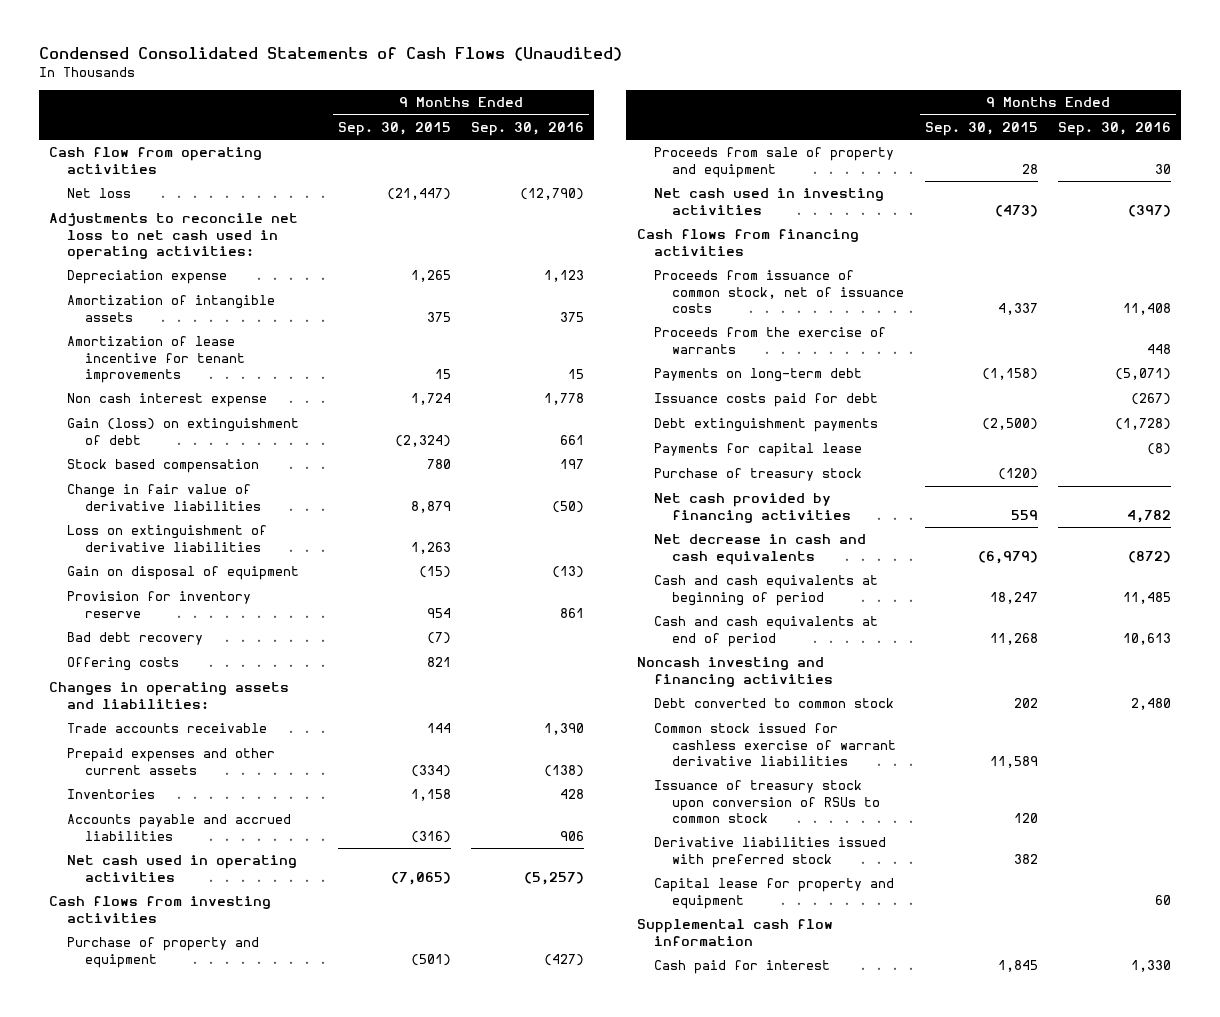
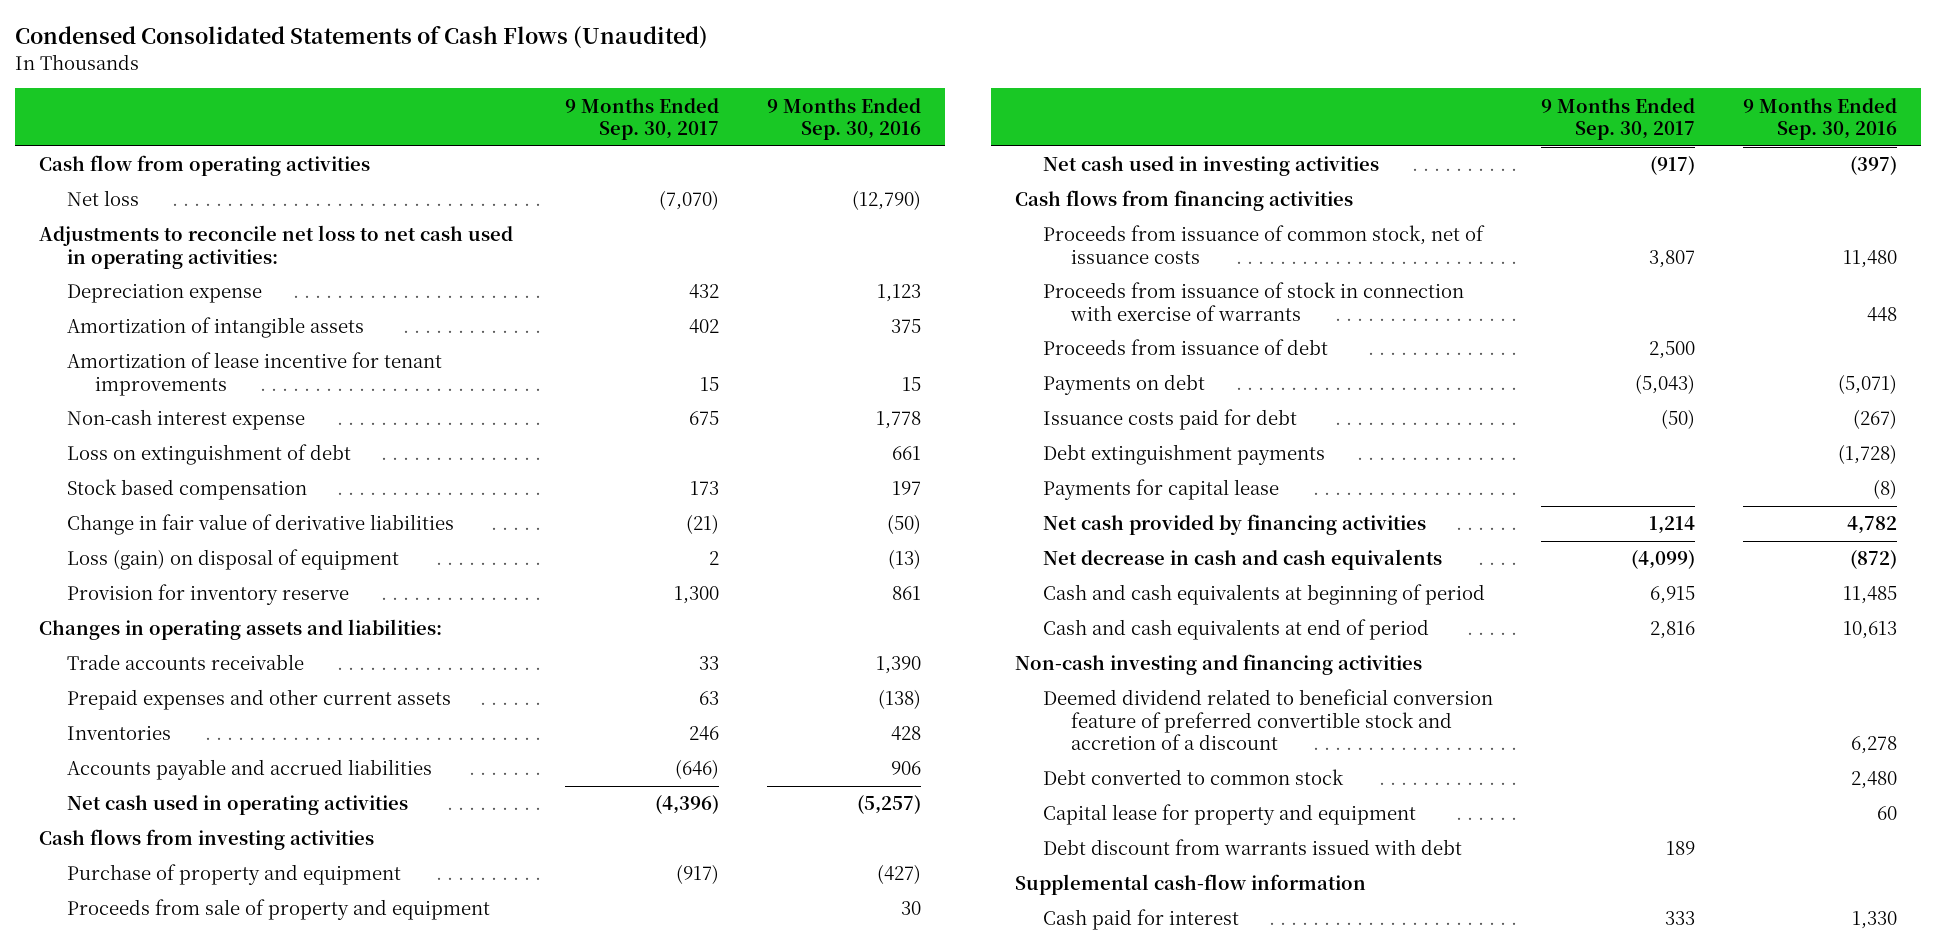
- | 9 Months Ended Sep. 30, 2015 | 9 Months Ended Sep. 30, 2016
+ | 9 Months Ended Sep. 30, 2017 | 9 Months Ended Sep. 30, 2016
- Non cash interest expense | 1,724 | 1,778
- Gain (loss) on extinguishment of debt | (2,324) | 661
+ Non-cash interest expense | 675 | 1,778
+ Loss on extinguishment of debt | | 661
- Loss on extinguishment of derivative liabilities | 1,263 |
- Gain on disposal of equipment | (15) | (13)
+ Loss (gain) on disposal of equipment | 2 | (13)
- Bad debt recovery | (7) |
- Offering costs | 821 |
- Proceeds from issuance of common stock, net of issuance costs | 4,337 | 11,408
- Proceeds from the exercise of warrants | | 448
- Payments on long-term debt | (1,158) | (5,071)
+ Proceeds from issuance of common stock, net of issuance costs | 3,807 | 11,480
+ Proceeds from issuance of stock in connection with exercise of warrants | | 448
+ Proceeds from issuance of debt | 2,500 |
+ Payments on debt | (5,043) | (5,071)
- Purchase of treasury stock | (120) |
- Noncash investing and financing activities
+ Non-cash investing and financing activities
+ Deemed dividend related to beneficial conversion feature of preferred convertible stock and accretion of a discount | | 6,278
- Common stock issued for cashless exercise of warrant derivative liabilities | 11,589 |
- Issuance of treasury stock upon conversion of RSUs to common stock | 120 |
- Derivative liabilities issued with preferred stock | 382 |
- Supplemental cash flow information
+ Debt discount from warrants issued with debt | 189 |
+ Supplemental cash-flow information

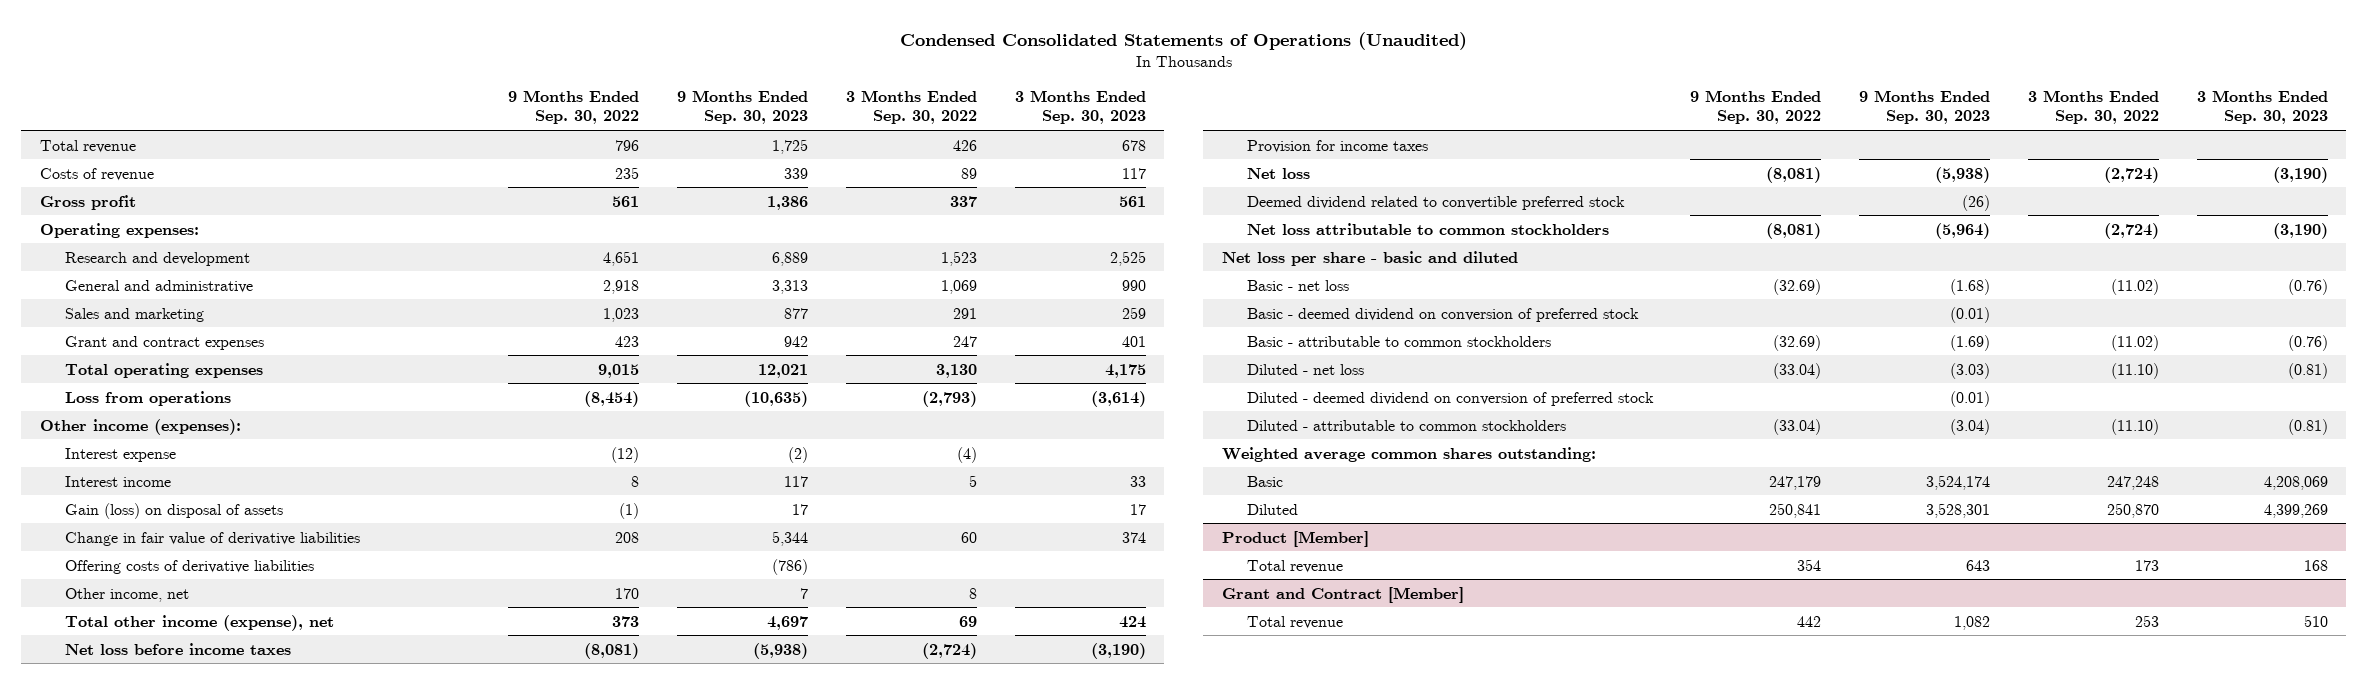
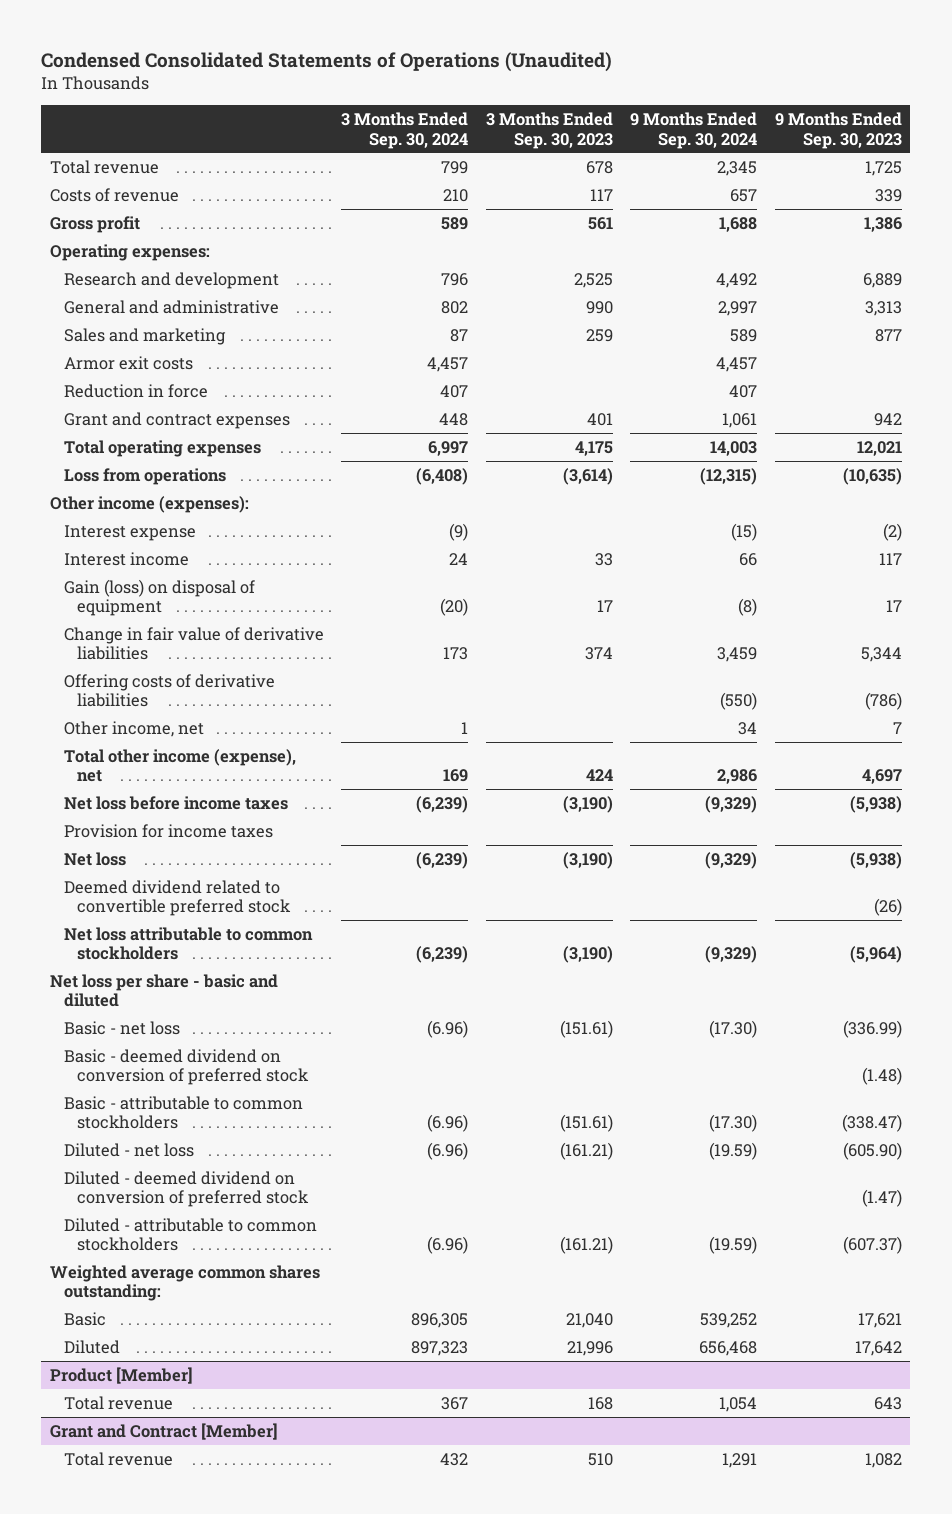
- | 9 Months Ended Sep. 30, 2022 | 9 Months Ended Sep. 30, 2023 | 3 Months Ended Sep. 30, 2022 | 3 Months Ended Sep. 30, 2023
+ | 3 Months Ended Sep. 30, 2024 | 3 Months Ended Sep. 30, 2023 | 9 Months Ended Sep. 30, 2024 | 9 Months Ended Sep. 30, 2023
+ Armor exit costs | 4,457 | | 4,457 |
+ Reduction in force | 407 | | 407 |
- Gain (loss) on disposal of assets | (1) | 17 | | 17
+ Gain (loss) on disposal of equipment | (20) | 17 | (8) | 17
- Basic - net loss | (32.69) | (1.68) | (11.02) | (0.76)
- Basic - deemed dividend on conversion of preferred stock | | (0.01) | |
- Basic - attributable to common stockholders | (32.69) | (1.69) | (11.02) | (0.76)
- Diluted - net loss | (33.04) | (3.03) | (11.10) | (0.81)
- Diluted - deemed dividend on conversion of preferred stock | | (0.01) | |
- Diluted - attributable to common stockholders | (33.04) | (3.04) | (11.10) | (0.81)
+ Basic - net loss | (6.96) | (151.61) | (17.30) | (336.99)
+ Basic - deemed dividend on conversion of preferred stock | | | | (1.48)
+ Basic - attributable to common stockholders | (6.96) | (151.61) | (17.30) | (338.47)
+ Diluted - net loss | (6.96) | (161.21) | (19.59) | (605.90)
+ Diluted - deemed dividend on conversion of preferred stock | | | | (1.47)
+ Diluted - attributable to common stockholders | (6.96) | (161.21) | (19.59) | (607.37)
- Basic | 247,179 | 3,524,174 | 247,248 | 4,208,069
- Diluted | 250,841 | 3,528,301 | 250,870 | 4,399,269
+ Basic | 896,305 | 21,040 | 539,252 | 17,621
+ Diluted | 897,323 | 21,996 | 656,468 | 17,642

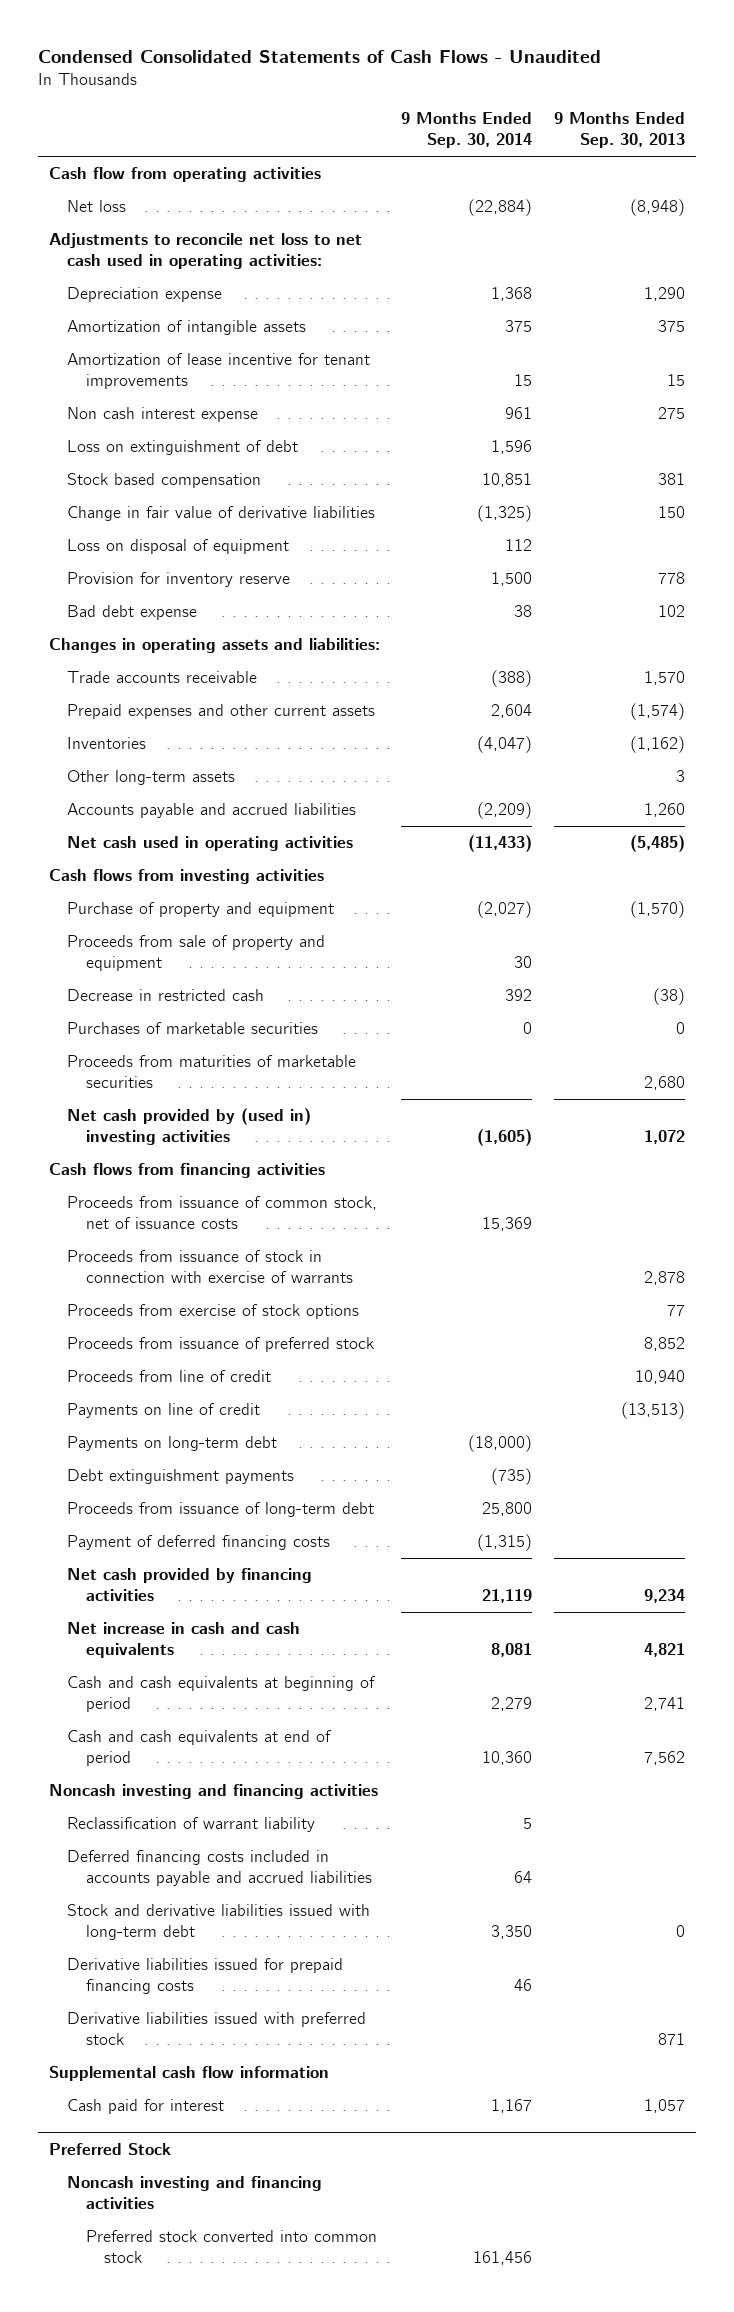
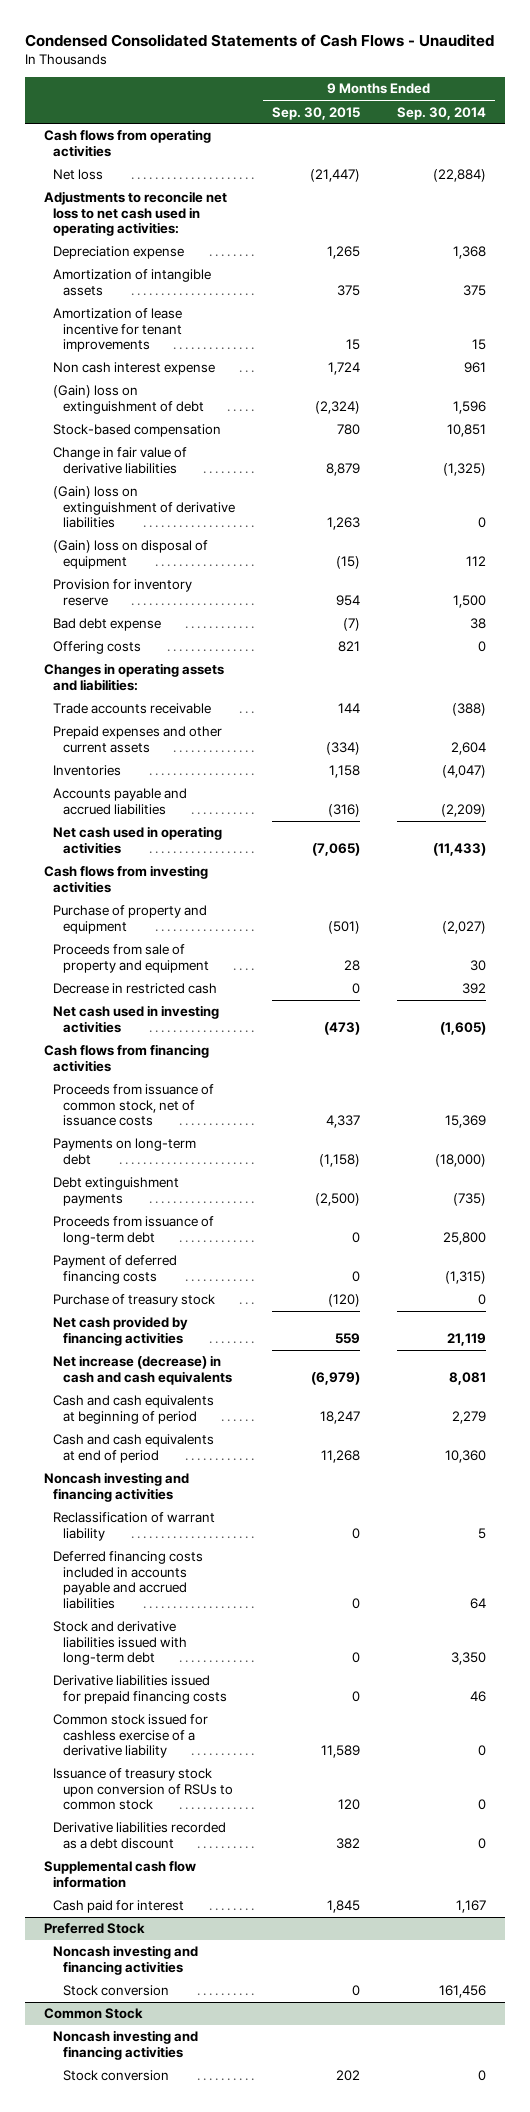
- | 9 Months Ended Sep. 30, 2014 | 9 Months Ended Sep. 30, 2013
+ | 9 Months Ended Sep. 30, 2015 | 9 Months Ended Sep. 30, 2014
- Cash flow from operating activities
+ Cash flows from operating activities
- Loss on extinguishment of debt | 1,596 |
- Stock based compensation | 10,851 | 381
+ (Gain) loss on extinguishment of debt | (2,324) | 1,596
+ Stock-based compensation | 780 | 10,851
- Loss on disposal of equipment | 112 |
+ (Gain) loss on extinguishment of derivative liabilities | 1,263 | 0
+ (Gain) loss on disposal of equipment | (15) | 112
+ Offering costs | 821 | 0
- Other long-term assets | | 3
- Purchases of marketable securities | 0 | 0
- Proceeds from maturities of marketable securities | | 2,680
- Net cash provided by (used in) investing activities | (1,605) | 1,072
+ Net cash used in investing activities | (473) | (1,605)
- Proceeds from issuance of stock in connection with exercise of warrants | | 2,878
- Proceeds from exercise of stock options | | 77
- Proceeds from issuance of preferred stock | | 8,852
- Proceeds from line of credit | | 10,940
- Payments on line of credit | | (13,513)
+ Purchase of treasury stock | (120) | 0
- Net increase in cash and cash equivalents | 8,081 | 4,821
+ Net increase (decrease) in cash and cash equivalents | (6,979) | 8,081
- Derivative liabilities issued with preferred stock | | 871
+ Common stock issued for cashless exercise of a derivative liability | 11,589 | 0
+ Issuance of treasury stock upon conversion of RSUs to common stock | 120 | 0
+ Derivative liabilities recorded as a debt discount | 382 | 0
@ Preferred Stock
- Preferred stock converted into common stock | 161,456 |
+ Stock conversion | 0 | 161,456
+ Common Stock
+ Noncash investing and financing activities
+ Stock conversion | 202 | 0

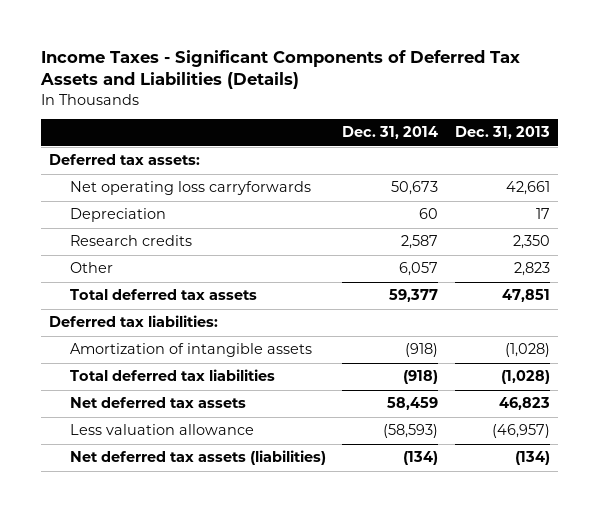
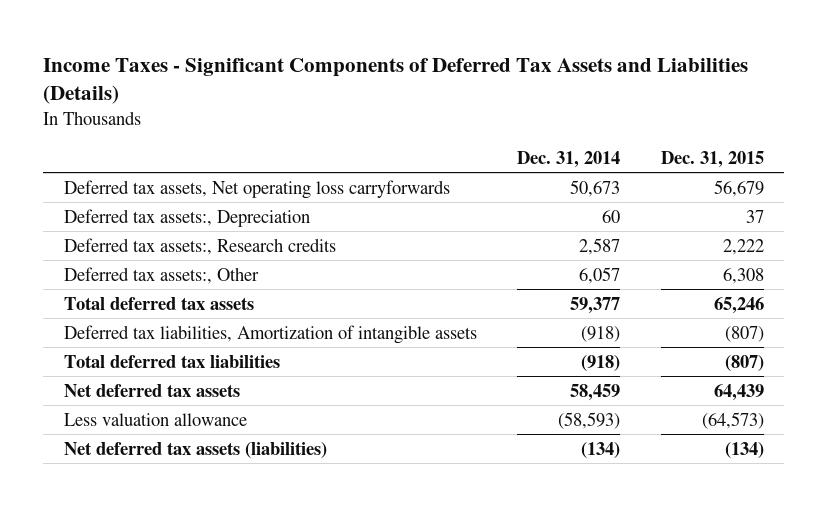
- | Dec. 31, 2014 | Dec. 31, 2013
+ | Dec. 31, 2014 | Dec. 31, 2015
- Deferred tax assets:
- Net operating loss carryforwards | 50,673 | 42,661
- Depreciation | 60 | 17
- Research credits | 2,587 | 2,350
- Other | 6,057 | 2,823
+ Deferred tax assets, Net operating loss carryforwards | 50,673 | 56,679
+ Deferred tax assets:, Depreciation | 60 | 37
+ Deferred tax assets:, Research credits | 2,587 | 2,222
+ Deferred tax assets:, Other | 6,057 | 6,308
- Deferred tax liabilities:
- Amortization of intangible assets | (918) | (1,028)
+ Deferred tax liabilities, Amortization of intangible assets | (918) | (807)

